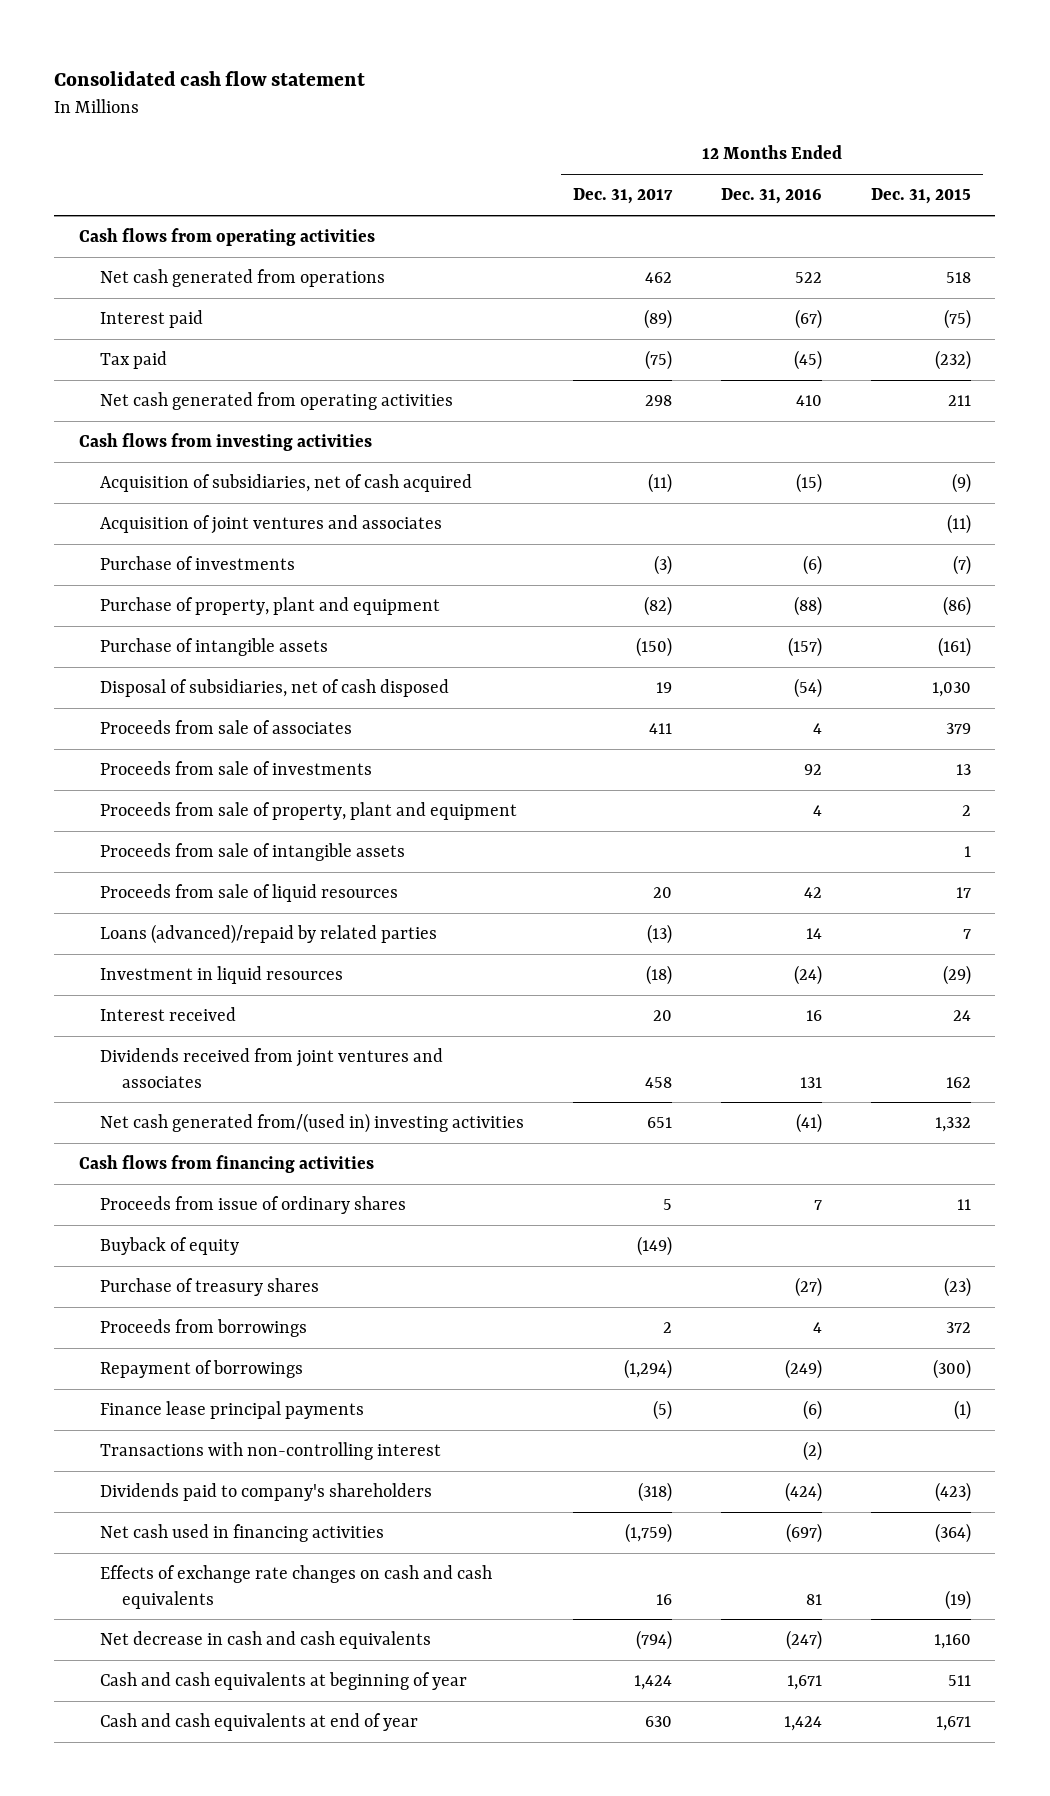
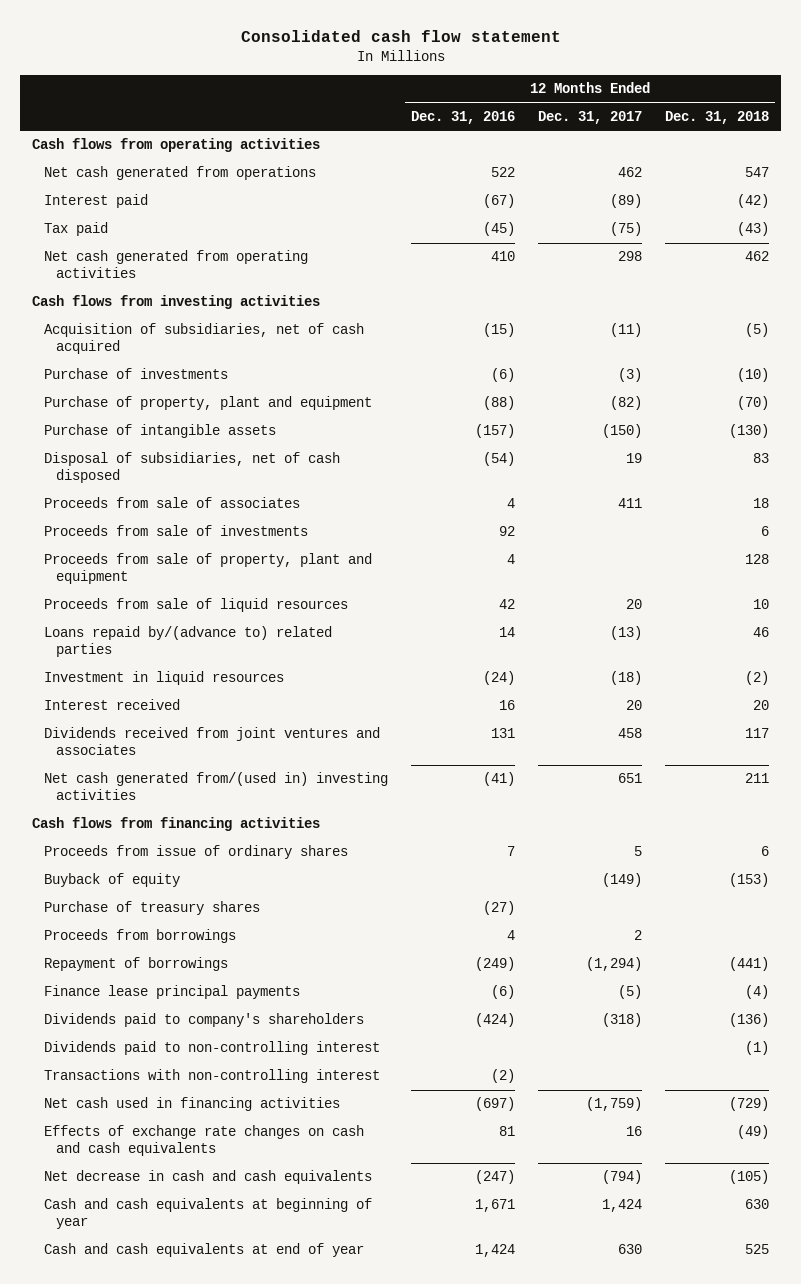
- | 12 Months Ended Dec. 31, 2017 | 12 Months Ended Dec. 31, 2016 | 12 Months Ended Dec. 31, 2015
+ | 12 Months Ended Dec. 31, 2016 | 12 Months Ended Dec. 31, 2017 | 12 Months Ended Dec. 31, 2018
- Acquisition of joint ventures and associates | | | (11)
- Proceeds from sale of intangible assets | | | 1
- Loans (advanced)/repaid by related parties | (13) | 14 | 7
+ Loans repaid by/(advance to) related parties | 14 | (13) | 46
+ Dividends paid to non-controlling interest | | | (1)
moved down: Transactions with non-controlling interest | (2) | |

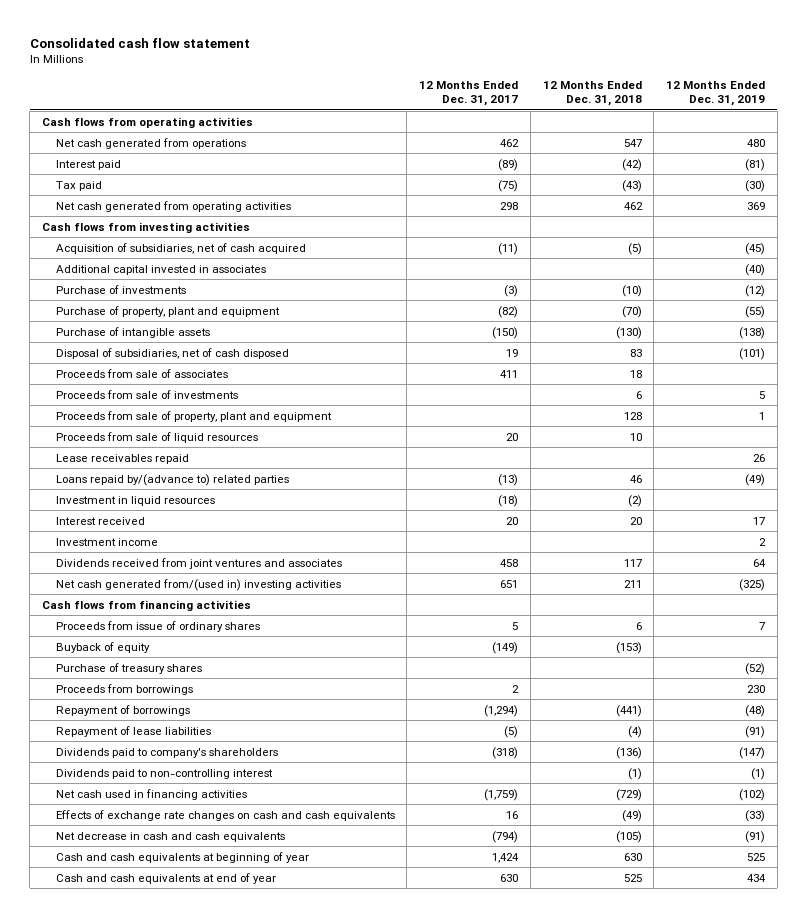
- | 12 Months Ended Dec. 31, 2016 | 12 Months Ended Dec. 31, 2017 | 12 Months Ended Dec. 31, 2018
+ | 12 Months Ended Dec. 31, 2017 | 12 Months Ended Dec. 31, 2018 | 12 Months Ended Dec. 31, 2019
+ Additional capital invested in associates | | | (40)
+ Lease receivables repaid | | | 26
+ Investment income | | | 2
- Finance lease principal payments | (6) | (5) | (4)
+ Repayment of lease liabilities | (5) | (4) | (91)
- Transactions with non-controlling interest | (2) | |

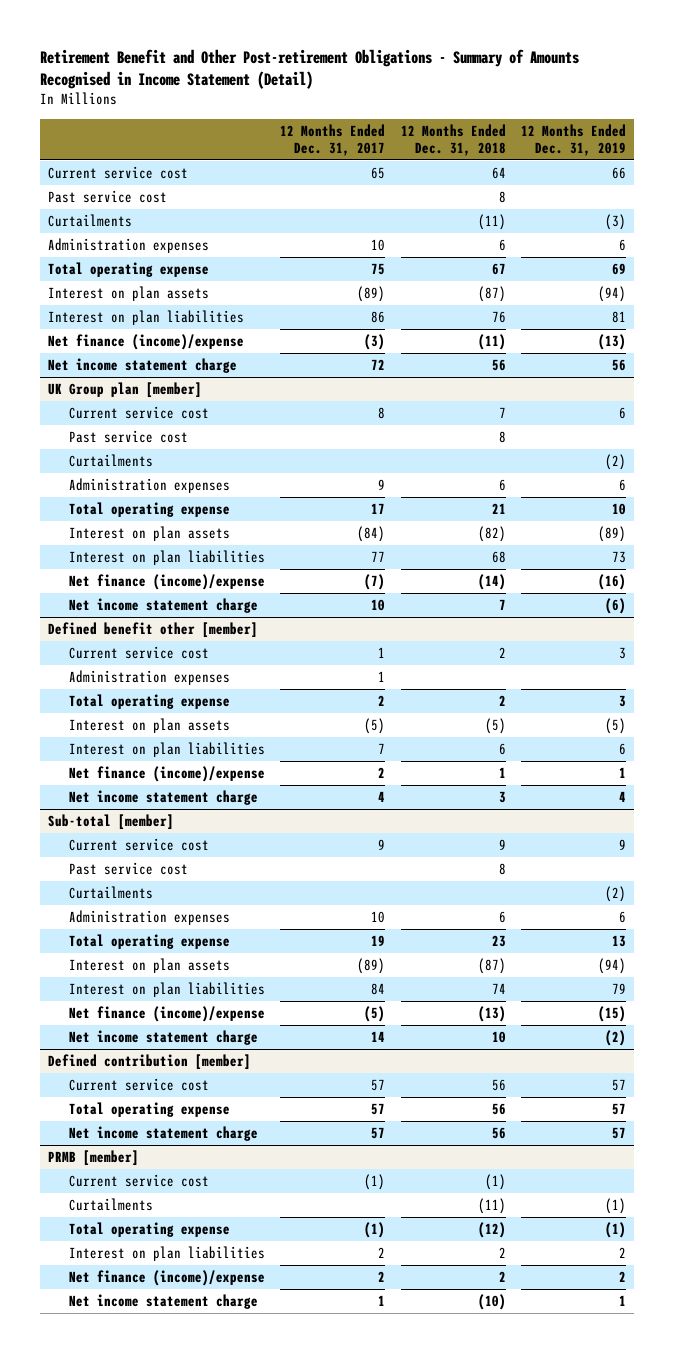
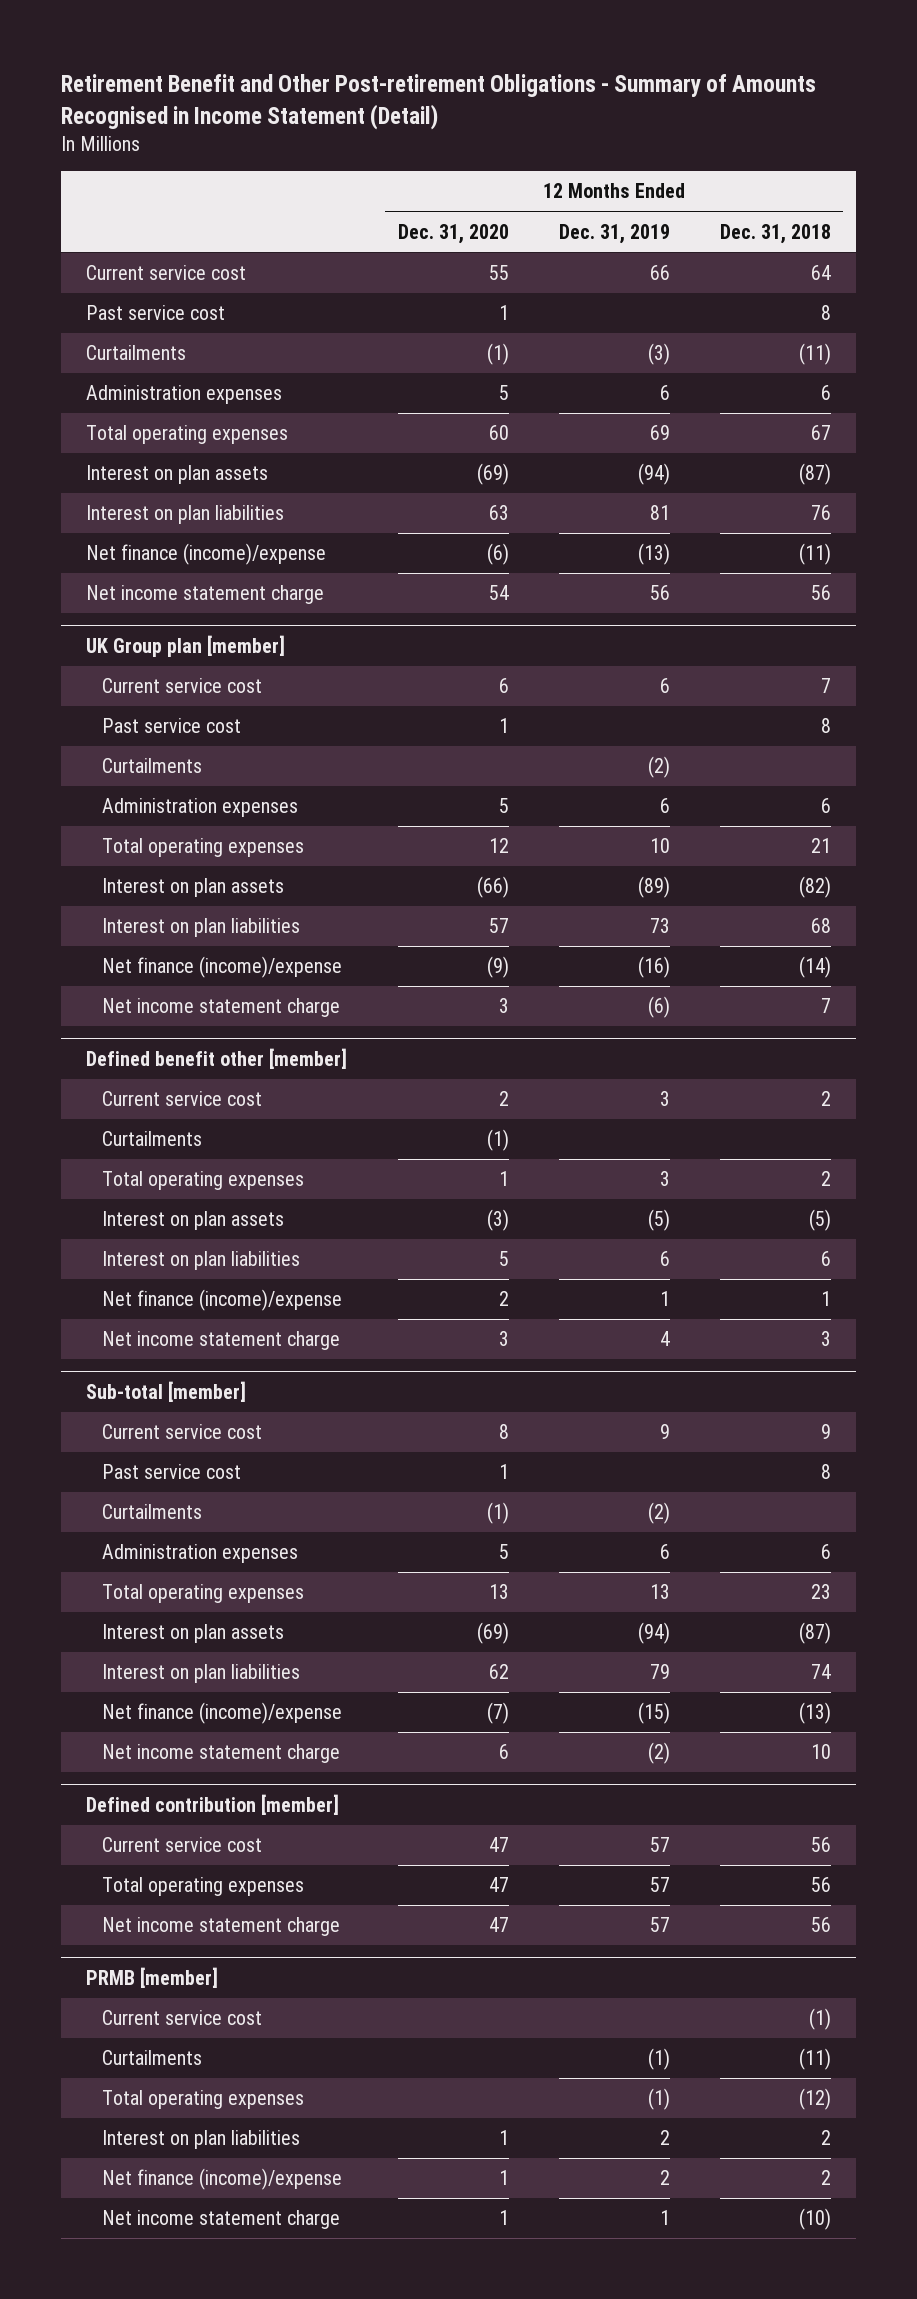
- | 12 Months Ended Dec. 31, 2017 | 12 Months Ended Dec. 31, 2018 | 12 Months Ended Dec. 31, 2019
+ | 12 Months Ended Dec. 31, 2020 | 12 Months Ended Dec. 31, 2019 | 12 Months Ended Dec. 31, 2018
- Total operating expense | 75 | 67 | 69
+ Total operating expenses | 60 | 69 | 67
@ UK Group plan [member]
- Total operating expense | 17 | 21 | 10
+ Total operating expenses | 12 | 10 | 21
@ Defined benefit other [member]
- Administration expenses | 1 | |
- Total operating expense | 2 | 2 | 3
+ Curtailments | (1) | |
+ Total operating expenses | 1 | 3 | 2
@ Sub-total [member]
- Total operating expense | 19 | 23 | 13
+ Total operating expenses | 13 | 13 | 23
@ Defined contribution [member]
- Total operating expense | 57 | 56 | 57
+ Total operating expenses | 47 | 57 | 56
@ PRMB [member]
- Total operating expense | (1) | (12) | (1)
+ Total operating expenses | | (1) | (12)

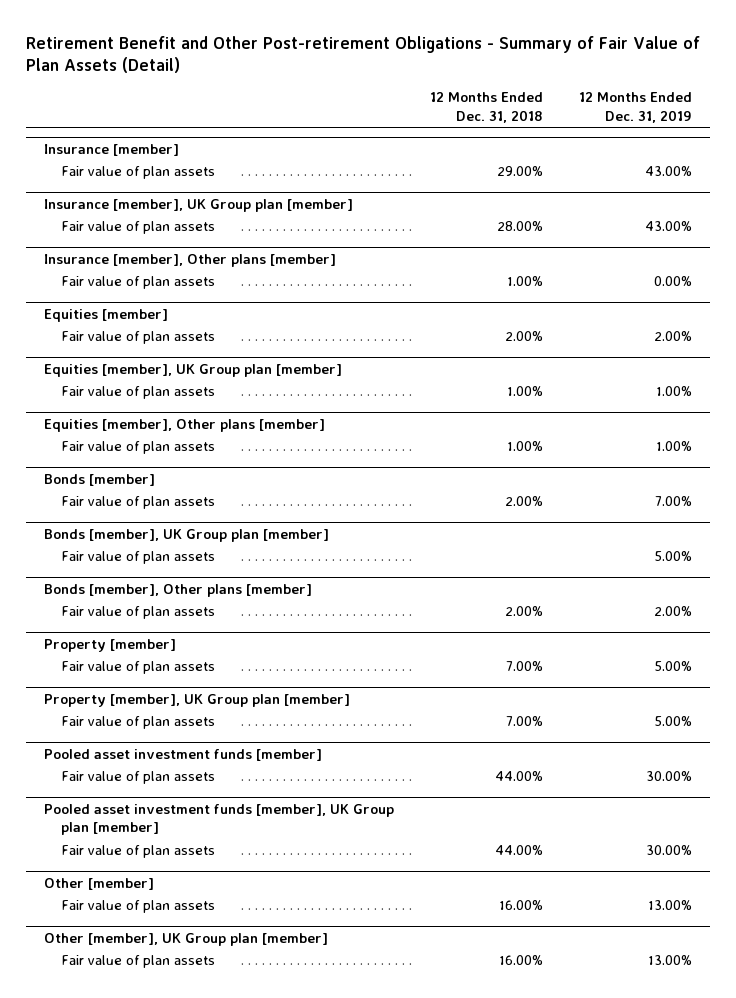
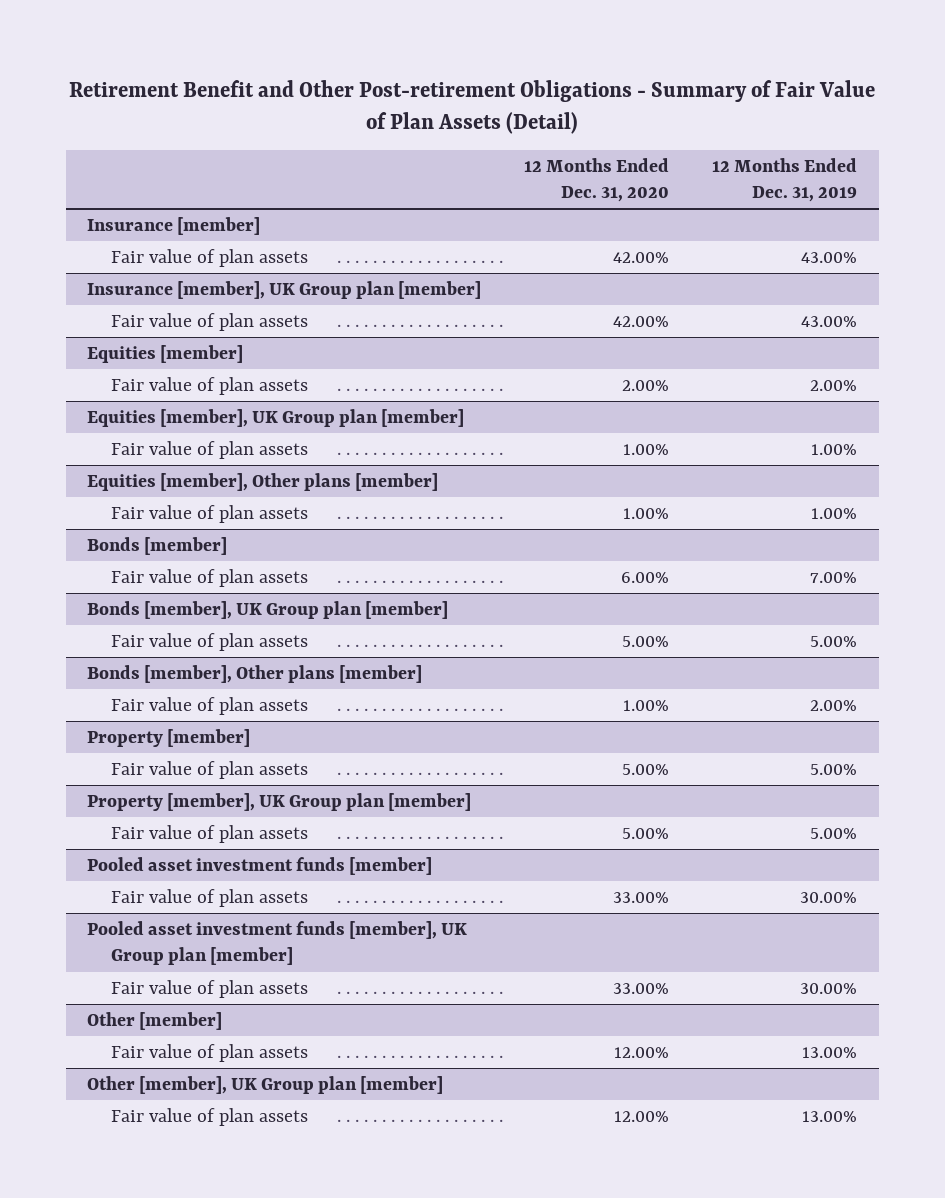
- | 12 Months Ended Dec. 31, 2018 | 12 Months Ended Dec. 31, 2019
+ | 12 Months Ended Dec. 31, 2020 | 12 Months Ended Dec. 31, 2019
- Insurance [member], Other plans [member]
- Fair value of plan assets | 1.00% | 0.00%

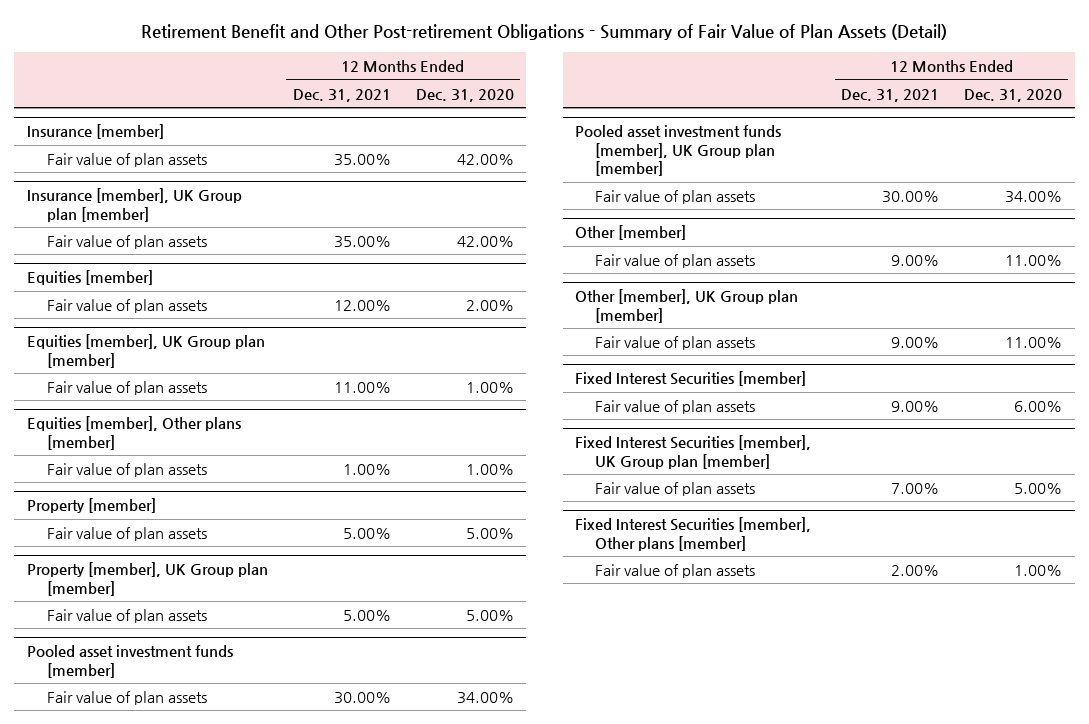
- | 12 Months Ended Dec. 31, 2020 | 12 Months Ended Dec. 31, 2019
+ | 12 Months Ended Dec. 31, 2021 | 12 Months Ended Dec. 31, 2020
- Bonds [member]
- Fair value of plan assets | 6.00% | 7.00%
- Bonds [member], UK Group plan [member]
- Fair value of plan assets | 5.00% | 5.00%
- Bonds [member], Other plans [member]
- Fair value of plan assets | 1.00% | 2.00%
@ Pooled asset investment funds [member]
- Fair value of plan assets | 33.00% | 30.00%
+ Fair value of plan assets | 30.00% | 34.00%
@ Pooled asset investment funds [member], UK Group plan [member]
- Fair value of plan assets | 33.00% | 30.00%
+ Fair value of plan assets | 30.00% | 34.00%
@ Other [member]
- Fair value of plan assets | 12.00% | 13.00%
+ Fair value of plan assets | 9.00% | 11.00%
@ Other [member], UK Group plan [member]
- Fair value of plan assets | 12.00% | 13.00%
+ Fair value of plan assets | 9.00% | 11.00%
+ Fixed Interest Securities [member]
+ Fair value of plan assets | 9.00% | 6.00%
+ Fixed Interest Securities [member], UK Group plan [member]
+ Fair value of plan assets | 7.00% | 5.00%
+ Fixed Interest Securities [member], Other plans [member]
+ Fair value of plan assets | 2.00% | 1.00%

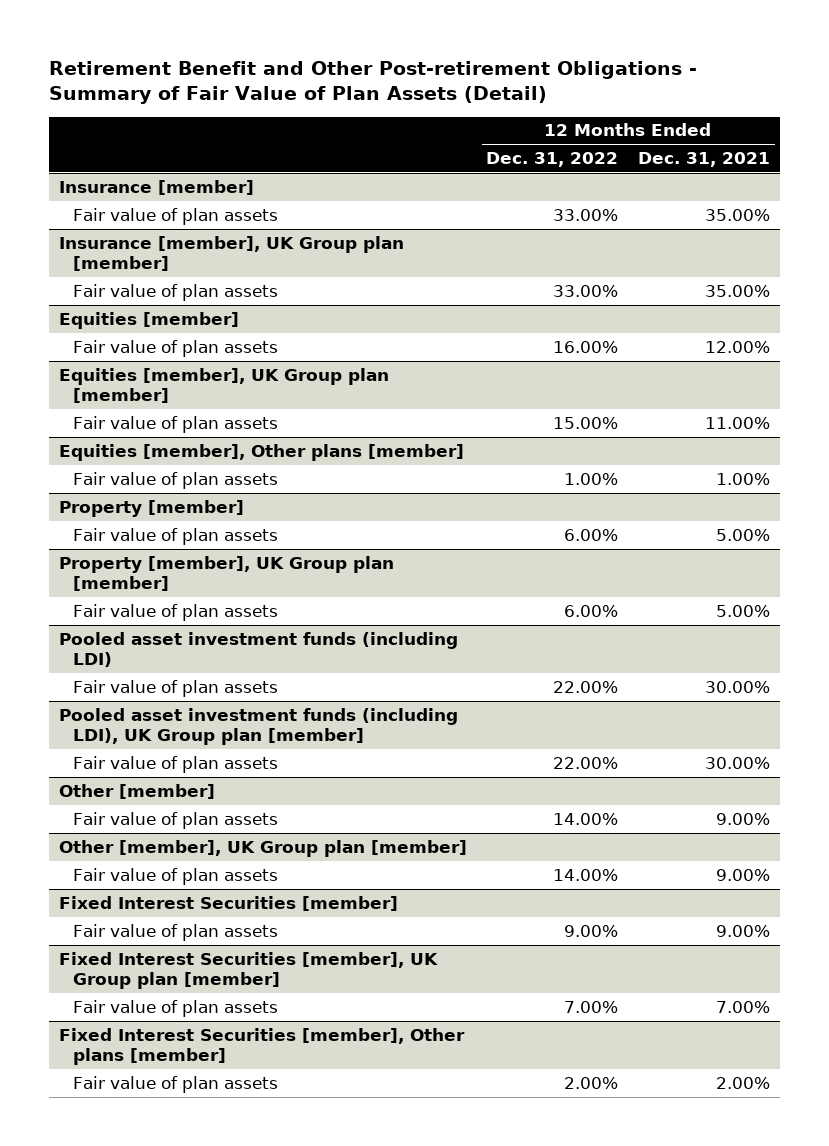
- | 12 Months Ended Dec. 31, 2021 | 12 Months Ended Dec. 31, 2020
+ | 12 Months Ended Dec. 31, 2022 | 12 Months Ended Dec. 31, 2021
- Pooled asset investment funds [member]
+ Pooled asset investment funds (including LDI)
- Pooled asset investment funds [member], UK Group plan [member]
+ Pooled asset investment funds (including LDI), UK Group plan [member]

